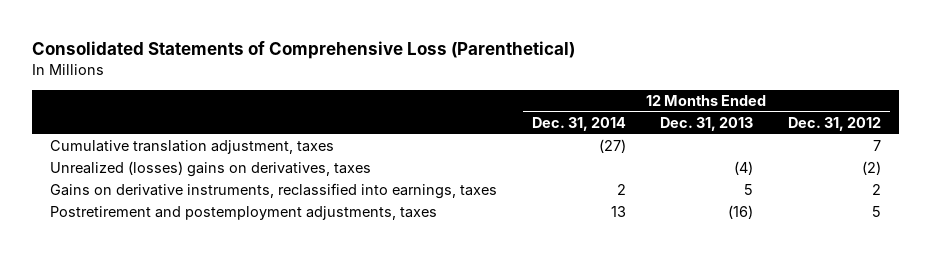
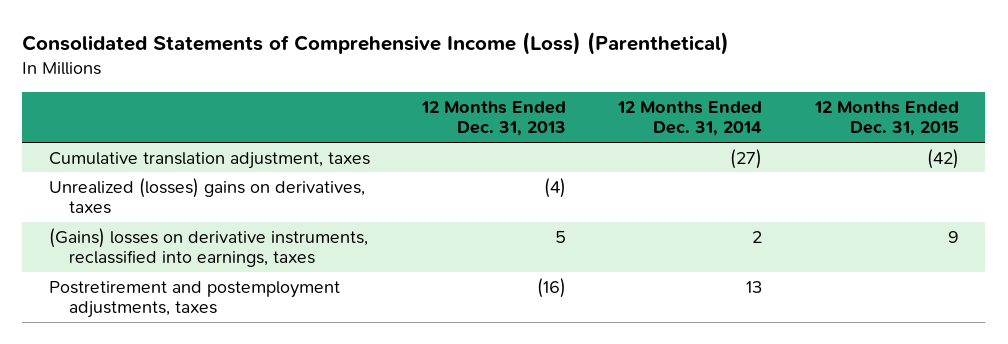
- Consolidated Statements of Comprehensive Loss (Parenthetical)
+ Consolidated Statements of Comprehensive Income (Loss) (Parenthetical)
- | 12 Months Ended Dec. 31, 2014 | 12 Months Ended Dec. 31, 2013 | 12 Months Ended Dec. 31, 2012
+ | 12 Months Ended Dec. 31, 2013 | 12 Months Ended Dec. 31, 2014 | 12 Months Ended Dec. 31, 2015
- Gains on derivative instruments, reclassified into earnings, taxes | 2 | 5 | 2
+ (Gains) losses on derivative instruments, reclassified into earnings, taxes | 5 | 2 | 9

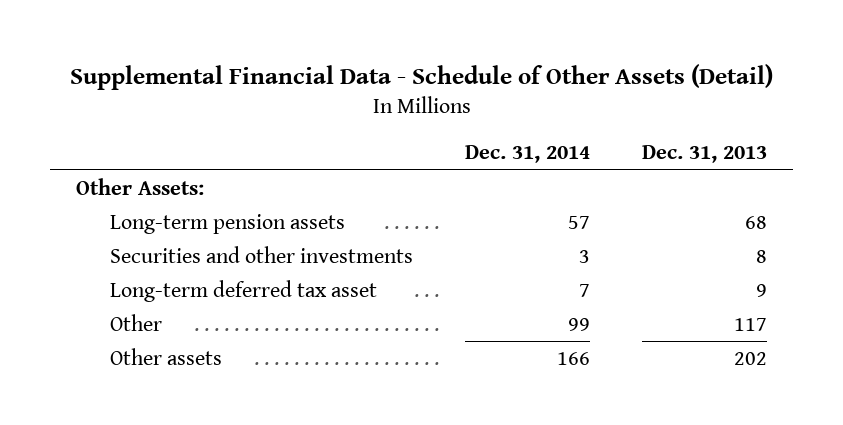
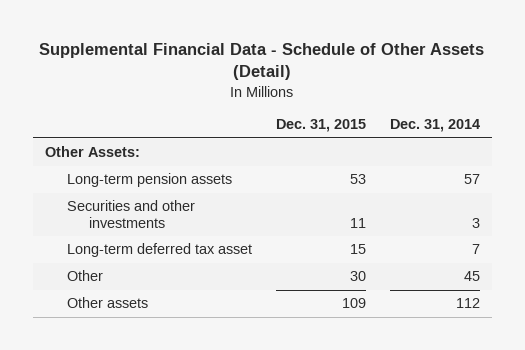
- | Dec. 31, 2014 | Dec. 31, 2013
+ | Dec. 31, 2015 | Dec. 31, 2014
- Other | 99 | 117
- Other assets | 166 | 202
+ Other | 30 | 45
+ Other assets | 109 | 112

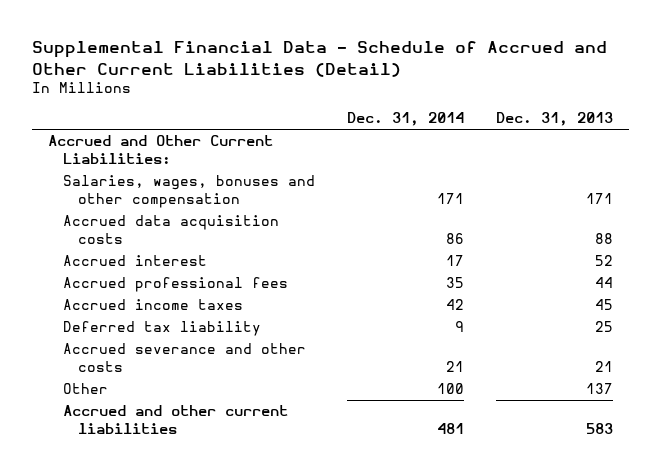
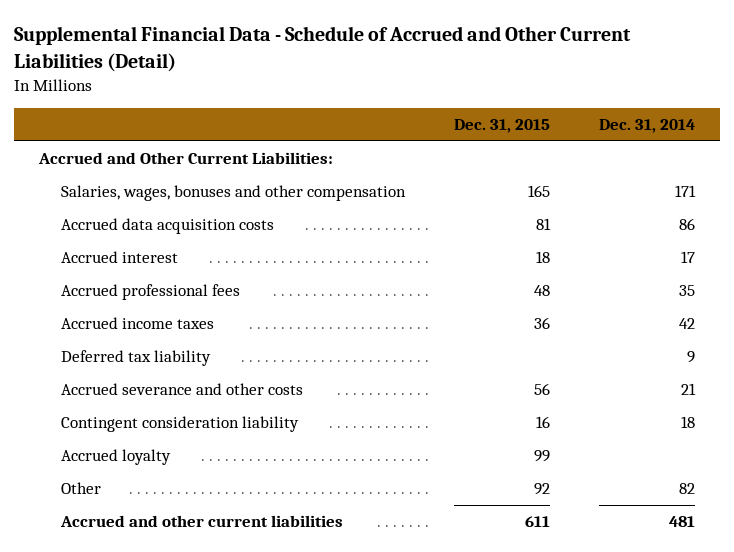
- | Dec. 31, 2014 | Dec. 31, 2013
+ | Dec. 31, 2015 | Dec. 31, 2014
- Other | 100 | 137
+ Contingent consideration liability | 16 | 18
+ Accrued loyalty | 99 |
+ Other | 92 | 82

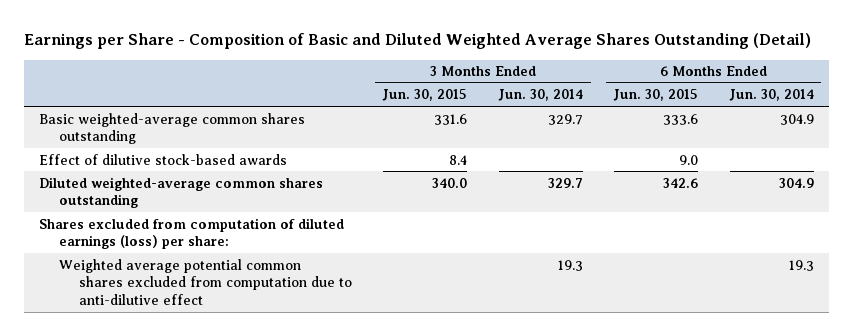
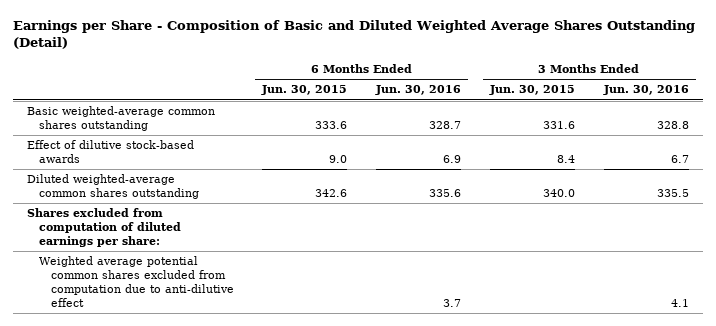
- | 3 Months Ended Jun. 30, 2015 | 3 Months Ended Jun. 30, 2014 | 6 Months Ended Jun. 30, 2015 | 6 Months Ended Jun. 30, 2014
+ | 6 Months Ended Jun. 30, 2015 | 6 Months Ended Jun. 30, 2016 | 3 Months Ended Jun. 30, 2015 | 3 Months Ended Jun. 30, 2016
- Shares excluded from computation of diluted earnings (loss) per share:
+ Shares excluded from computation of diluted earnings per share:

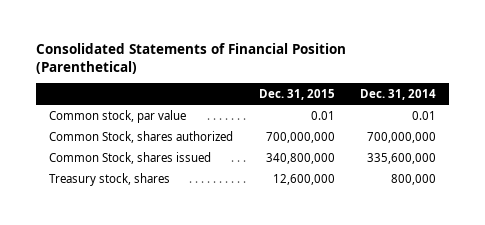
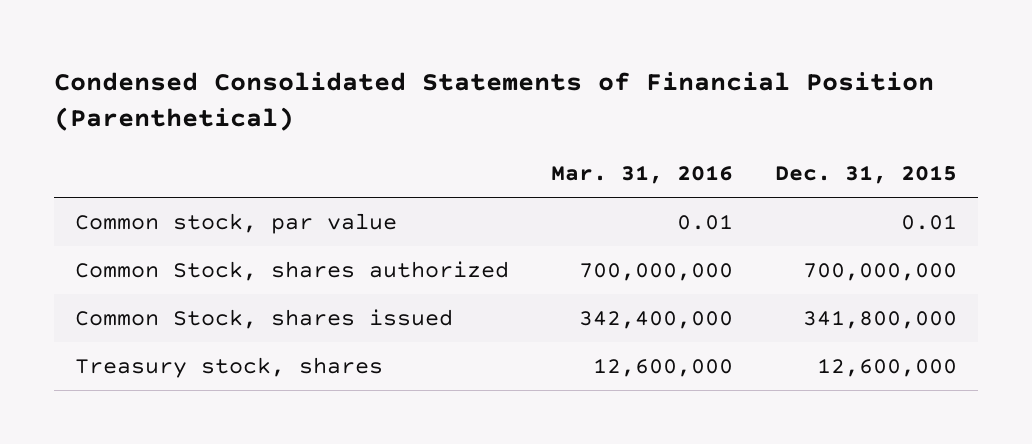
- Consolidated Statements of Financial Position (Parenthetical)
+ Condensed Consolidated Statements of Financial Position (Parenthetical)
- | Dec. 31, 2015 | Dec. 31, 2014
+ | Mar. 31, 2016 | Dec. 31, 2015
- Common Stock, shares issued | 340,800,000 | 335,600,000
+ Common Stock, shares issued | 342,400,000 | 341,800,000

